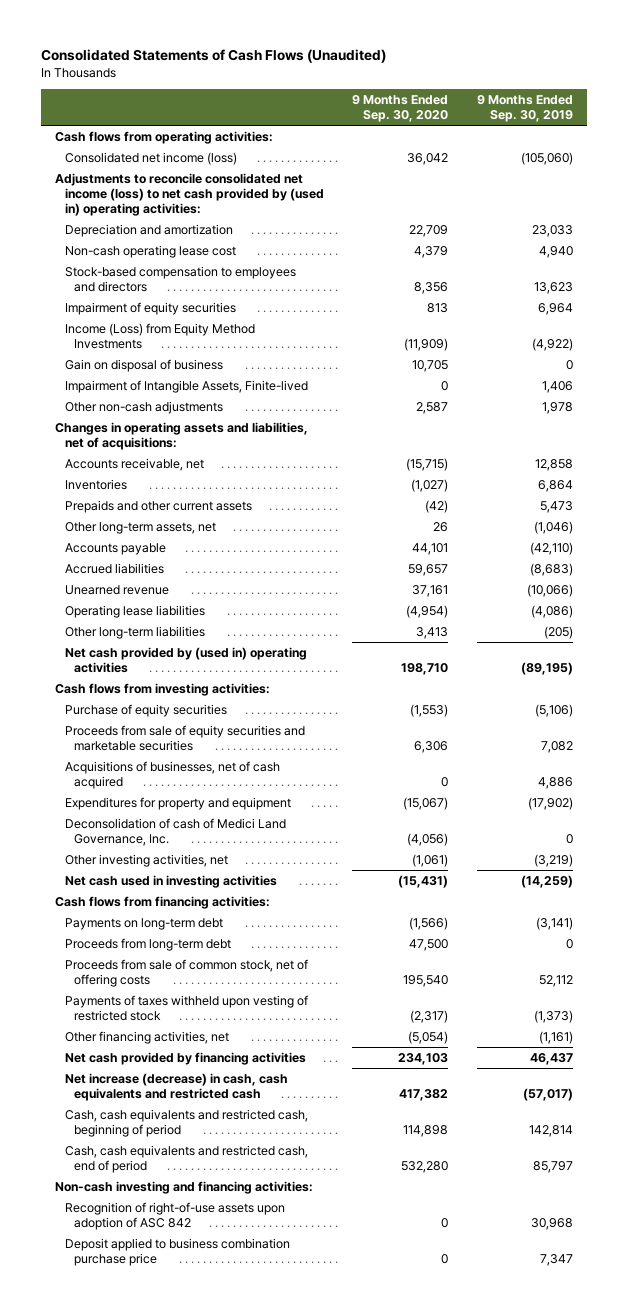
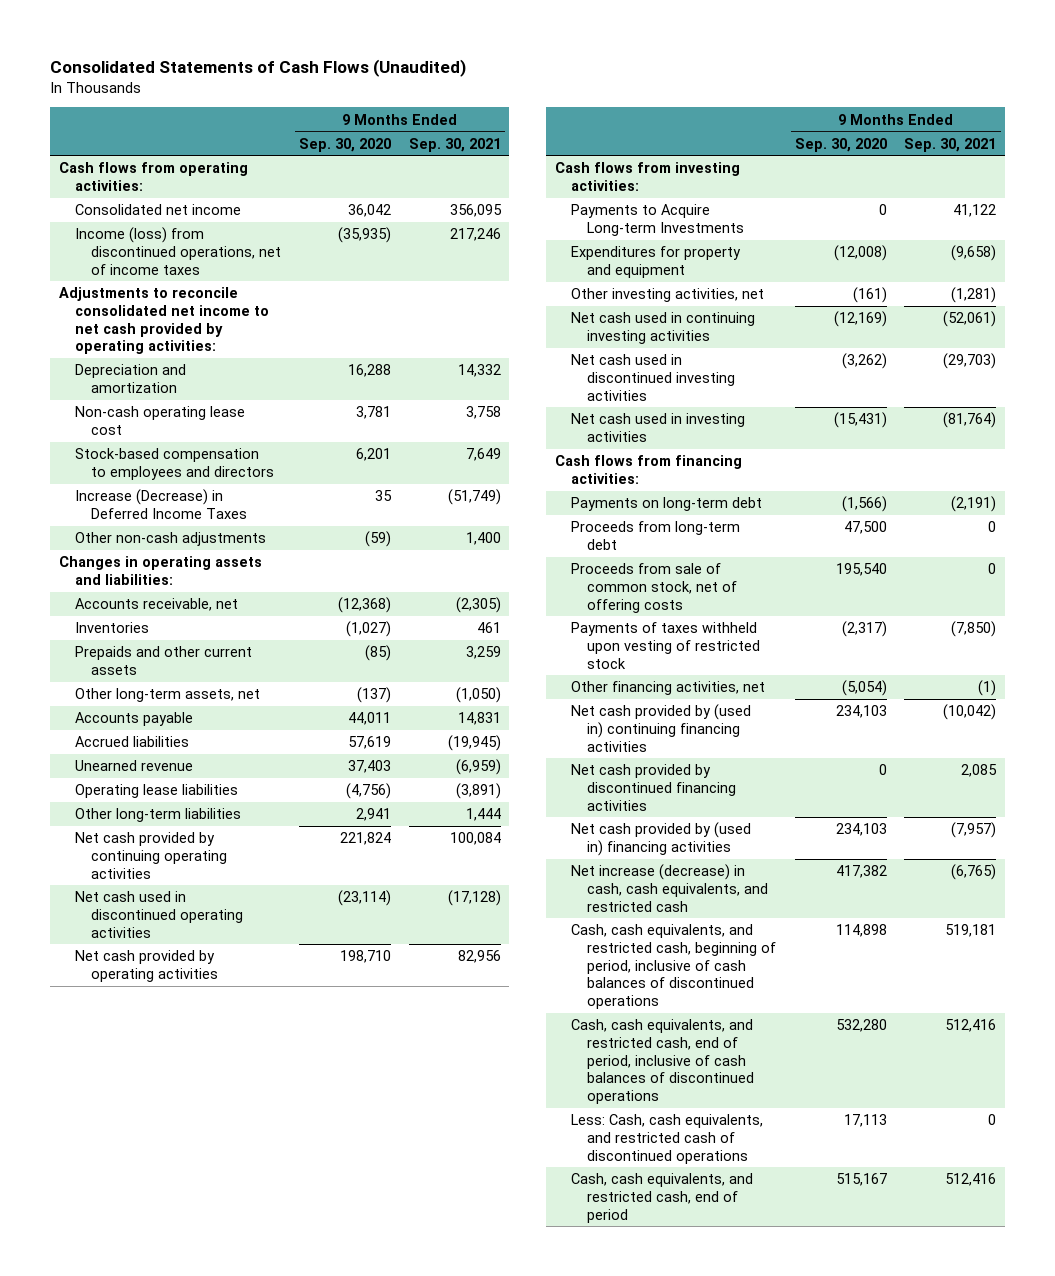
- | 9 Months Ended Sep. 30, 2020 | 9 Months Ended Sep. 30, 2019
+ | 9 Months Ended Sep. 30, 2020 | 9 Months Ended Sep. 30, 2021
- Consolidated net income (loss) | 36,042 | (105,060)
- Adjustments to reconcile consolidated net income (loss) to net cash provided by (used in) operating activities:
- Depreciation and amortization | 22,709 | 23,033
- Non-cash operating lease cost | 4,379 | 4,940
- Stock-based compensation to employees and directors | 8,356 | 13,623
- Impairment of equity securities | 813 | 6,964
- Income (Loss) from Equity Method Investments | (11,909) | (4,922)
- Gain on disposal of business | 10,705 | 0
- Impairment of Intangible Assets, Finite-lived | 0 | 1,406
- Other non-cash adjustments | 2,587 | 1,978
- Changes in operating assets and liabilities, net of acquisitions:
- Accounts receivable, net | (15,715) | 12,858
+ Consolidated net income | 36,042 | 356,095
+ Income (loss) from discontinued operations, net of income taxes | (35,935) | 217,246
+ Adjustments to reconcile consolidated net income to net cash provided by operating activities:
+ Depreciation and amortization | 16,288 | 14,332
+ Non-cash operating lease cost | 3,781 | 3,758
+ Stock-based compensation to employees and directors | 6,201 | 7,649
+ Increase (Decrease) in Deferred Income Taxes | 35 | (51,749)
+ Other non-cash adjustments | (59) | 1,400
+ Changes in operating assets and liabilities:
+ Accounts receivable, net | (12,368) | (2,305)
- Prepaids and other current assets | (42) | 5,473
- Other long-term assets, net | 26 | (1,046)
- Accounts payable | 44,101 | (42,110)
- Accrued liabilities | 59,657 | (8,683)
- Unearned revenue | 37,161 | (10,066)
- Operating lease liabilities | (4,954) | (4,086)
- Other long-term liabilities | 3,413 | (205)
- Net cash provided by (used in) operating activities | 198,710 | (89,195)
+ Prepaids and other current assets | (85) | 3,259
+ Other long-term assets, net | (137) | (1,050)
+ Accounts payable | 44,011 | 14,831
+ Accrued liabilities | 57,619 | (19,945)
+ Unearned revenue | 37,403 | (6,959)
+ Operating lease liabilities | (4,756) | (3,891)
+ Other long-term liabilities | 2,941 | 1,444
+ Net cash provided by continuing operating activities | 221,824 | 100,084
+ Net cash used in discontinued operating activities | (23,114) | (17,128)
+ Net cash provided by operating activities | 198,710 | 82,956
- Purchase of equity securities | (1,553) | (5,106)
- Proceeds from sale of equity securities and marketable securities | 6,306 | 7,082
- Acquisitions of businesses, net of cash acquired | 0 | 4,886
- Expenditures for property and equipment | (15,067) | (17,902)
- Deconsolidation of cash of Medici Land Governance, Inc. | (4,056) | 0
- Other investing activities, net | (1,061) | (3,219)
+ Payments to Acquire Long-term Investments | 0 | 41,122
+ Expenditures for property and equipment | (12,008) | (9,658)
+ Other investing activities, net | (161) | (1,281)
+ Net cash used in continuing investing activities | (12,169) | (52,061)
+ Net cash used in discontinued investing activities | (3,262) | (29,703)
- Net cash provided by financing activities | 234,103 | 46,437
- Net increase (decrease) in cash, cash equivalents and restricted cash | 417,382 | (57,017)
- Cash, cash equivalents and restricted cash, beginning of period | 114,898 | 142,814
- Cash, cash equivalents and restricted cash, end of period | 532,280 | 85,797
- Non-cash investing and financing activities:
- Recognition of right-of-use assets upon adoption of ASC 842 | 0 | 30,968
- Deposit applied to business combination purchase price | 0 | 7,347
+ Net cash provided by (used in) continuing financing activities | 234,103 | (10,042)
+ Net cash provided by discontinued financing activities | 0 | 2,085
+ Net cash provided by (used in) financing activities | 234,103 | (7,957)
+ Net increase (decrease) in cash, cash equivalents, and restricted cash | 417,382 | (6,765)
+ Cash, cash equivalents, and restricted cash, beginning of period, inclusive of cash balances of discontinued operations | 114,898 | 519,181
+ Cash, cash equivalents, and restricted cash, end of period, inclusive of cash balances of discontinued operations | 532,280 | 512,416
+ Less: Cash, cash equivalents, and restricted cash of discontinued operations | 17,113 | 0
+ Cash, cash equivalents, and restricted cash, end of period | 515,167 | 512,416

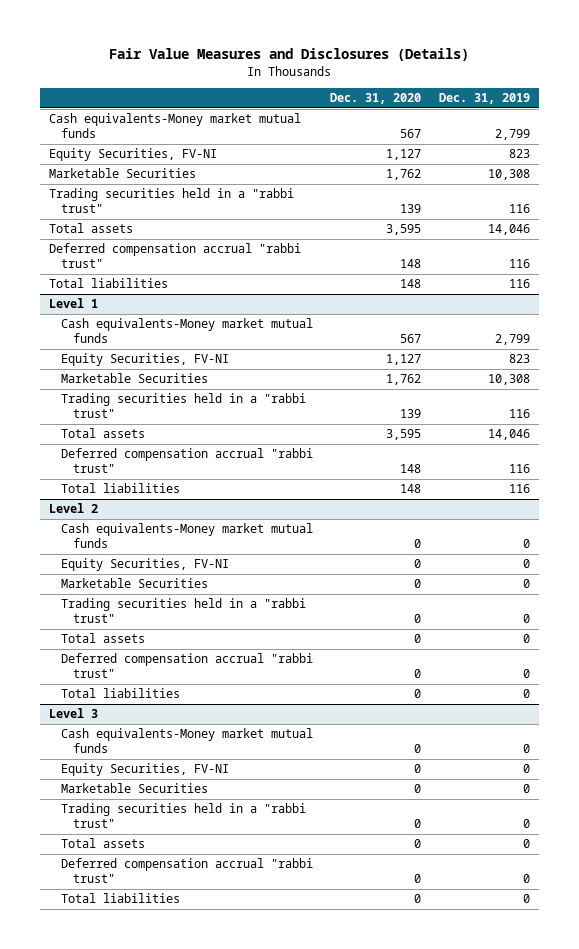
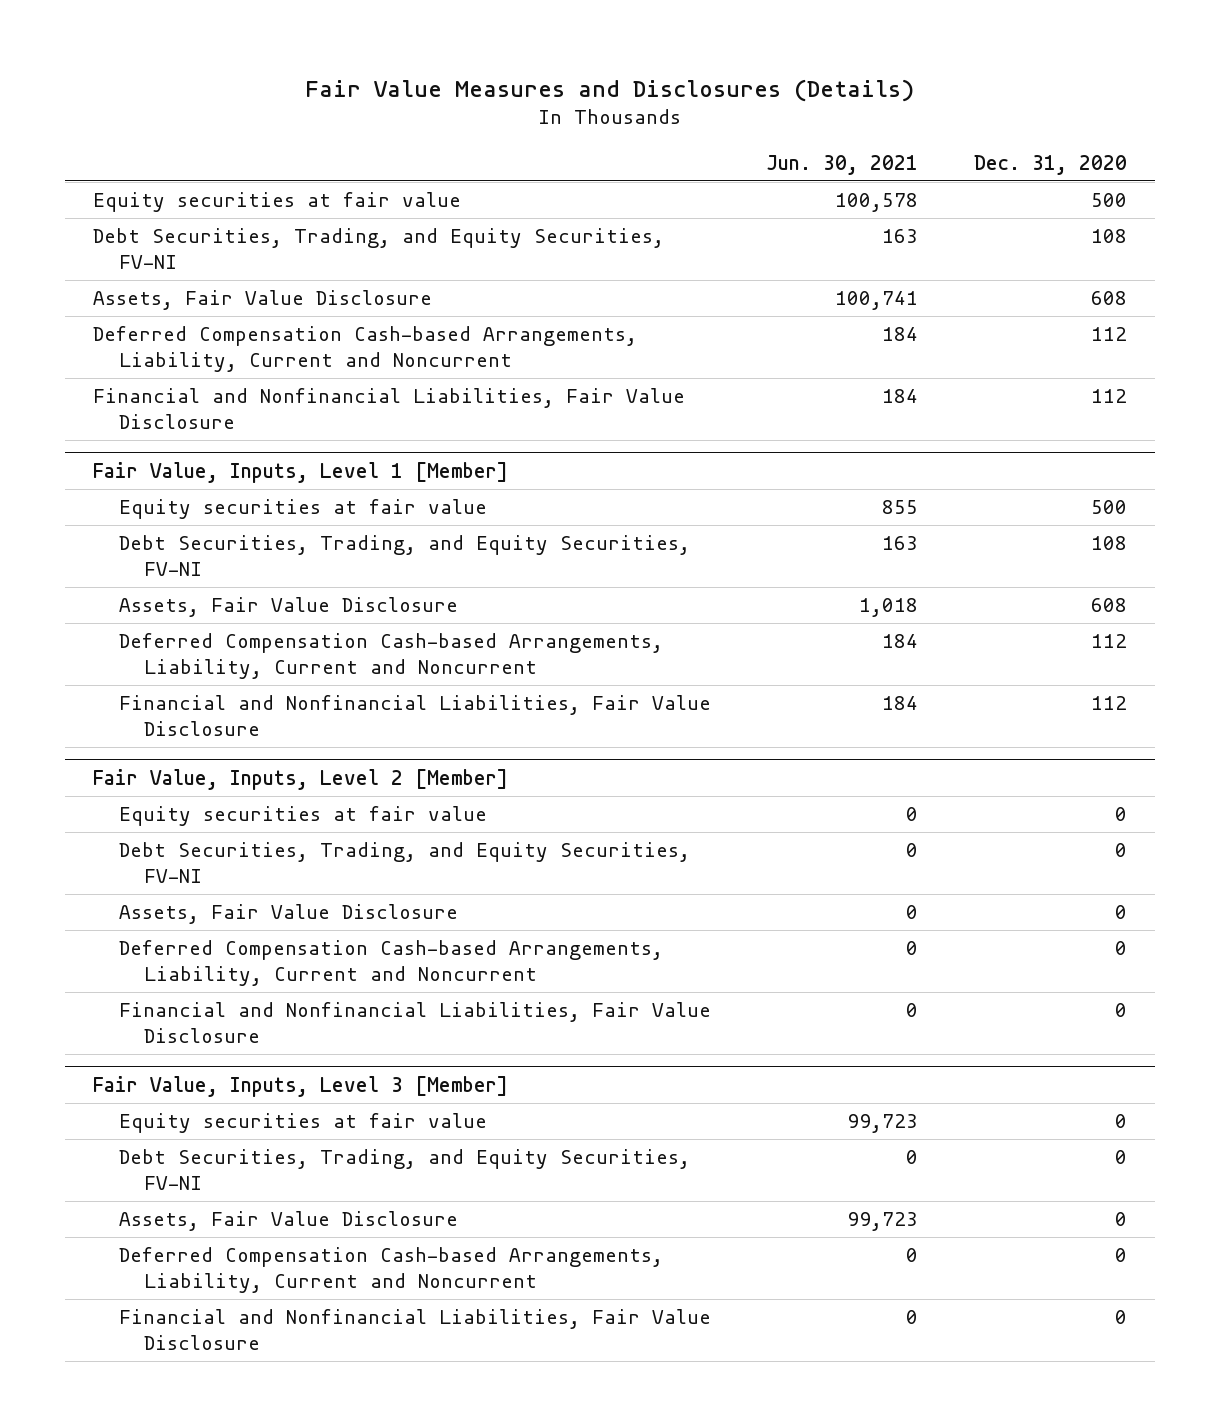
- | Dec. 31, 2020 | Dec. 31, 2019
+ | Jun. 30, 2021 | Dec. 31, 2020
- Cash equivalents-Money market mutual funds | 567 | 2,799
- Equity Securities, FV-NI | 1,127 | 823
- Marketable Securities | 1,762 | 10,308
- Trading securities held in a "rabbi trust" | 139 | 116
- Total assets | 3,595 | 14,046
- Deferred compensation accrual "rabbi trust" | 148 | 116
- Total liabilities | 148 | 116
- Level 1
- Cash equivalents-Money market mutual funds | 567 | 2,799
- Equity Securities, FV-NI | 1,127 | 823
- Marketable Securities | 1,762 | 10,308
- Trading securities held in a "rabbi trust" | 139 | 116
- Total assets | 3,595 | 14,046
- Deferred compensation accrual "rabbi trust" | 148 | 116
- Total liabilities | 148 | 116
- Level 2
- Cash equivalents-Money market mutual funds | 0 | 0
- Equity Securities, FV-NI | 0 | 0
- Marketable Securities | 0 | 0
- Trading securities held in a "rabbi trust" | 0 | 0
- Total assets | 0 | 0
- Deferred compensation accrual "rabbi trust" | 0 | 0
- Total liabilities | 0 | 0
- Level 3
- Cash equivalents-Money market mutual funds | 0 | 0
- Equity Securities, FV-NI | 0 | 0
- Marketable Securities | 0 | 0
- Trading securities held in a "rabbi trust" | 0 | 0
- Total assets | 0 | 0
- Deferred compensation accrual "rabbi trust" | 0 | 0
- Total liabilities | 0 | 0
+ Equity securities at fair value | 100,578 | 500
+ Debt Securities, Trading, and Equity Securities, FV-NI | 163 | 108
+ Assets, Fair Value Disclosure | 100,741 | 608
+ Deferred Compensation Cash-based Arrangements, Liability, Current and Noncurrent | 184 | 112
+ Financial and Nonfinancial Liabilities, Fair Value Disclosure | 184 | 112
+ Fair Value, Inputs, Level 1 [Member]
+ Equity securities at fair value | 855 | 500
+ Debt Securities, Trading, and Equity Securities, FV-NI | 163 | 108
+ Assets, Fair Value Disclosure | 1,018 | 608
+ Deferred Compensation Cash-based Arrangements, Liability, Current and Noncurrent | 184 | 112
+ Financial and Nonfinancial Liabilities, Fair Value Disclosure | 184 | 112
+ Fair Value, Inputs, Level 2 [Member]
+ Equity securities at fair value | 0 | 0
+ Debt Securities, Trading, and Equity Securities, FV-NI | 0 | 0
+ Assets, Fair Value Disclosure | 0 | 0
+ Deferred Compensation Cash-based Arrangements, Liability, Current and Noncurrent | 0 | 0
+ Financial and Nonfinancial Liabilities, Fair Value Disclosure | 0 | 0
+ Fair Value, Inputs, Level 3 [Member]
+ Equity securities at fair value | 99,723 | 0
+ Debt Securities, Trading, and Equity Securities, FV-NI | 0 | 0
+ Assets, Fair Value Disclosure | 99,723 | 0
+ Deferred Compensation Cash-based Arrangements, Liability, Current and Noncurrent | 0 | 0
+ Financial and Nonfinancial Liabilities, Fair Value Disclosure | 0 | 0

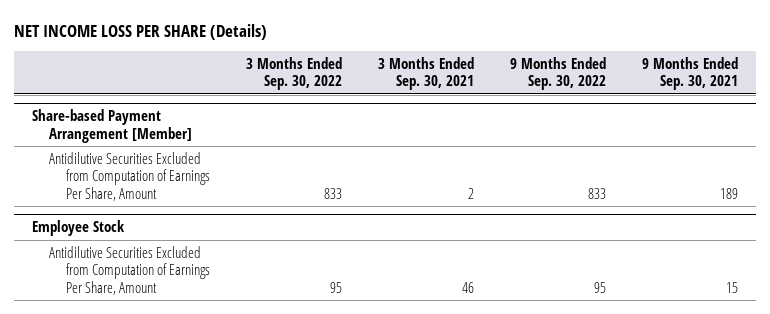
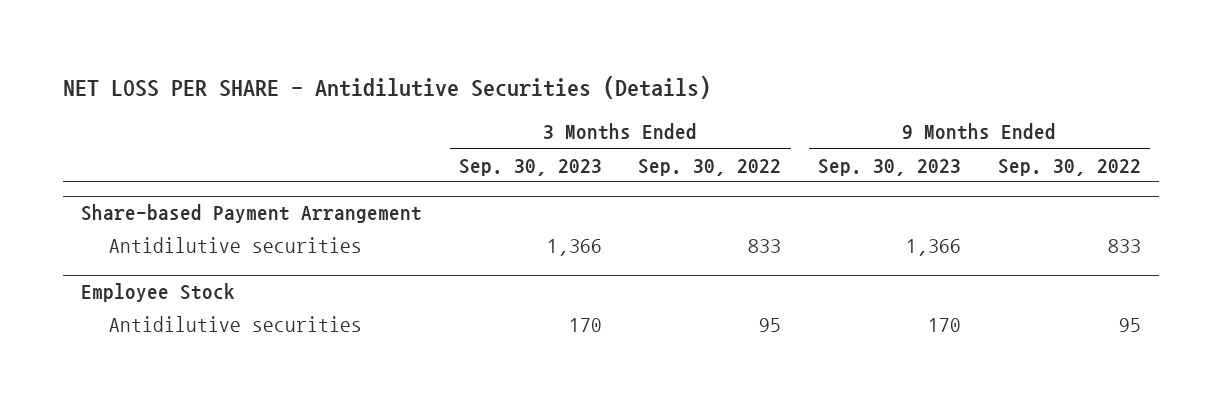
- NET INCOME LOSS PER SHARE (Details)
+ NET LOSS PER SHARE - Antidilutive Securities (Details)
- | 3 Months Ended Sep. 30, 2022 | 3 Months Ended Sep. 30, 2021 | 9 Months Ended Sep. 30, 2022 | 9 Months Ended Sep. 30, 2021
+ | 3 Months Ended Sep. 30, 2023 | 3 Months Ended Sep. 30, 2022 | 9 Months Ended Sep. 30, 2023 | 9 Months Ended Sep. 30, 2022
- Share-based Payment Arrangement [Member]
- Antidilutive Securities Excluded from Computation of Earnings Per Share, Amount | 833 | 2 | 833 | 189
+ Share-based Payment Arrangement
+ Antidilutive securities | 1,366 | 833 | 1,366 | 833
@ Employee Stock
- Antidilutive Securities Excluded from Computation of Earnings Per Share, Amount | 95 | 46 | 95 | 15
+ Antidilutive securities | 170 | 95 | 170 | 95

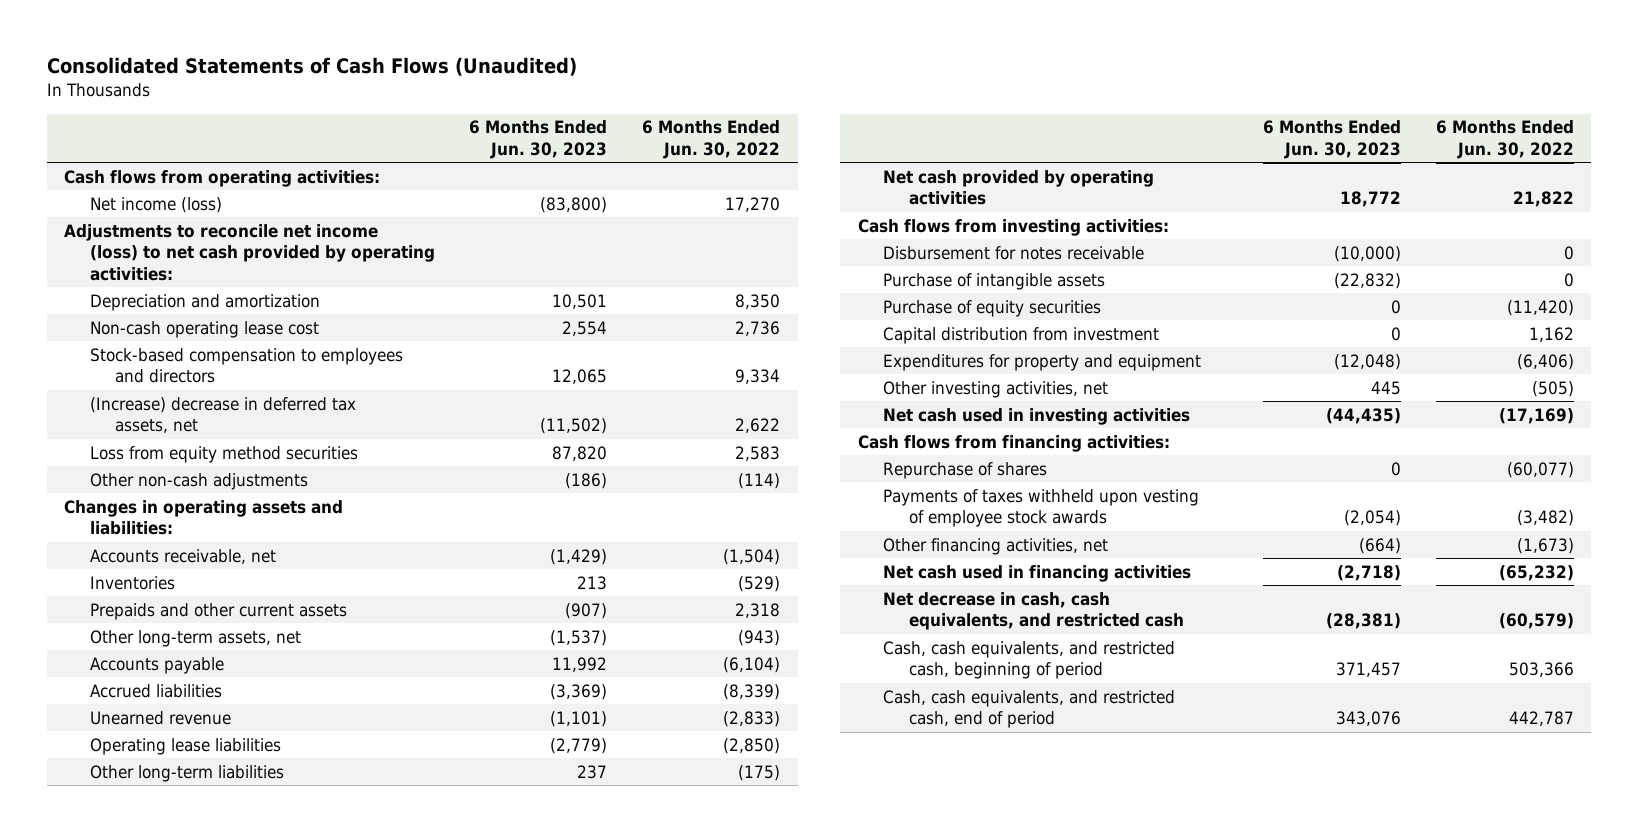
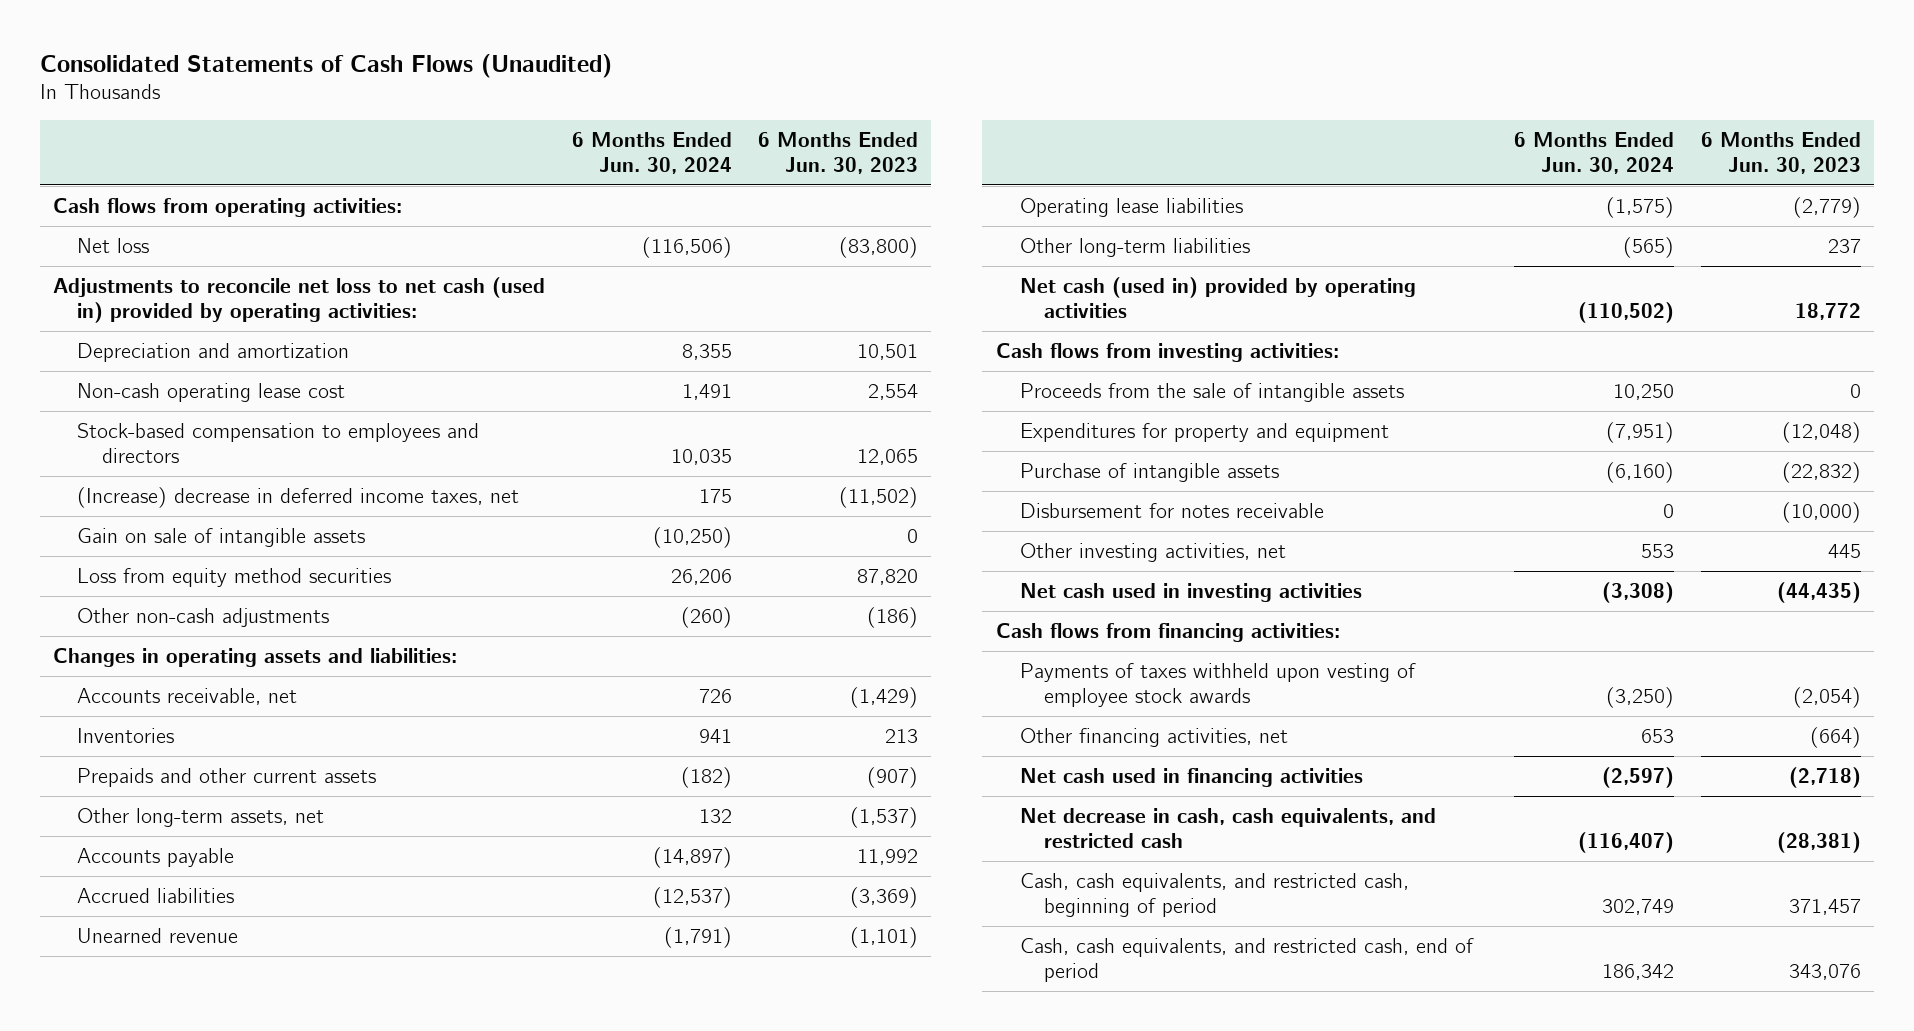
- | 6 Months Ended Jun. 30, 2023 | 6 Months Ended Jun. 30, 2022
+ | 6 Months Ended Jun. 30, 2024 | 6 Months Ended Jun. 30, 2023
- Net income (loss) | (83,800) | 17,270
- Adjustments to reconcile net income (loss) to net cash provided by operating activities:
+ Net loss | (116,506) | (83,800)
+ Adjustments to reconcile net loss to net cash (used in) provided by operating activities:
- (Increase) decrease in deferred tax assets, net | (11,502) | 2,622
+ (Increase) decrease in deferred income taxes, net | 175 | (11,502)
+ Gain on sale of intangible assets | (10,250) | 0
- Net cash provided by operating activities | 18,772 | 21,822
+ Net cash (used in) provided by operating activities | (110,502) | 18,772
- Purchase of equity securities | 0 | (11,420)
- Capital distribution from investment | 0 | 1,162
+ Proceeds from the sale of intangible assets | 10,250 | 0
moved down: Purchase of intangible assets | (6,160) | (22,832)
moved down: Disbursement for notes receivable | 0 | (10,000)
- Repurchase of shares | 0 | (60,077)

